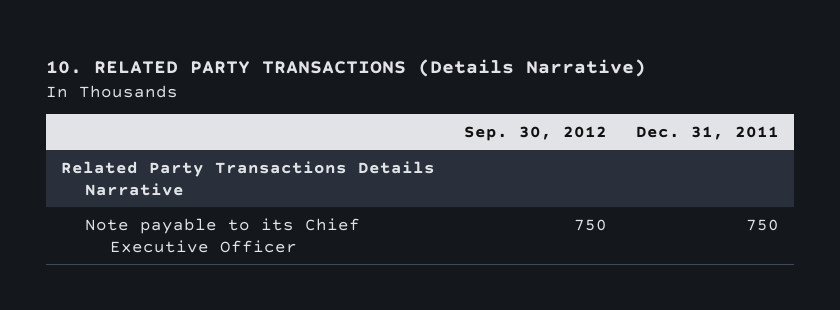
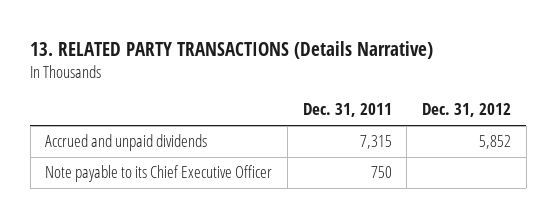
- 10. RELATED PARTY TRANSACTIONS (Details Narrative)
+ 13. RELATED PARTY TRANSACTIONS (Details Narrative)
- | Sep. 30, 2012 | Dec. 31, 2011
+ | Dec. 31, 2011 | Dec. 31, 2012
- Related Party Transactions Details Narrative
+ Accrued and unpaid dividends | 7,315 | 5,852

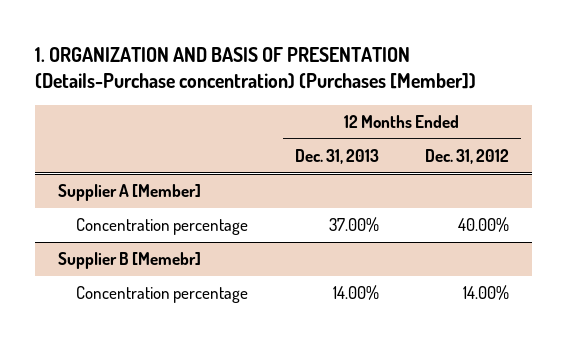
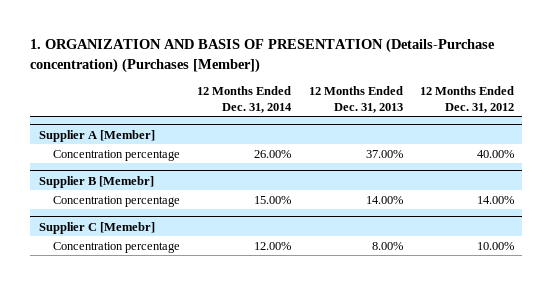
- | 12 Months Ended Dec. 31, 2013 | 12 Months Ended Dec. 31, 2012
+ | 12 Months Ended Dec. 31, 2014 | 12 Months Ended Dec. 31, 2013 | 12 Months Ended Dec. 31, 2012
+ Supplier C [Memebr]
+ Concentration percentage | 12.00% | 8.00% | 10.00%

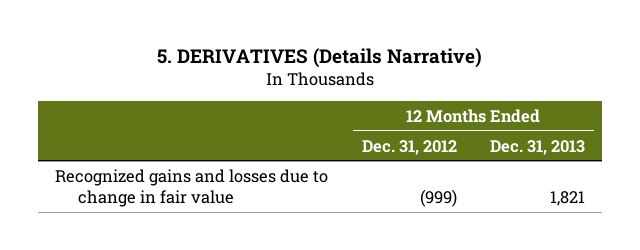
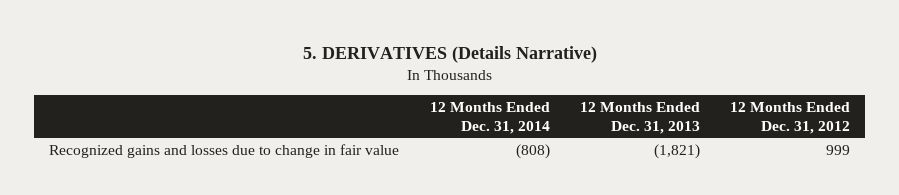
- | 12 Months Ended Dec. 31, 2012 | 12 Months Ended Dec. 31, 2013
+ | 12 Months Ended Dec. 31, 2014 | 12 Months Ended Dec. 31, 2013 | 12 Months Ended Dec. 31, 2012
- Recognized gains and losses due to change in fair value | (999) | 1,821
+ Recognized gains and losses due to change in fair value | (808) | (1,821) | 999

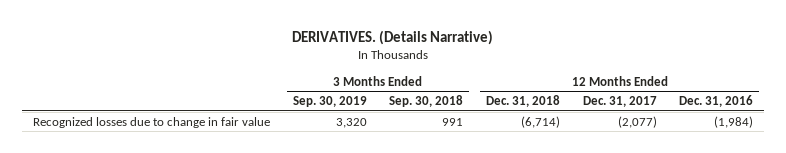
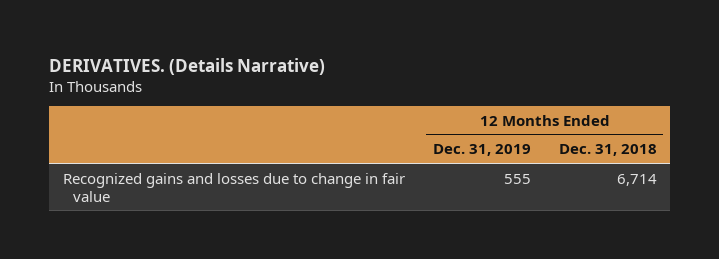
- | 3 Months Ended Sep. 30, 2019 | 3 Months Ended Sep. 30, 2018 | 12 Months Ended Dec. 31, 2018 | 12 Months Ended Dec. 31, 2017 | 12 Months Ended Dec. 31, 2016
+ | 12 Months Ended Dec. 31, 2019 | 12 Months Ended Dec. 31, 2018
- Recognized losses due to change in fair value | 3,320 | 991 | (6,714) | (2,077) | (1,984)
+ Recognized gains and losses due to change in fair value | 555 | 6,714

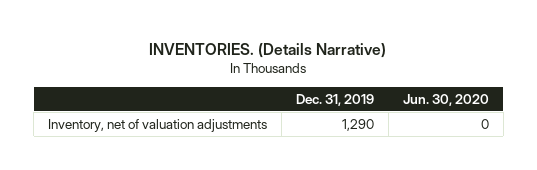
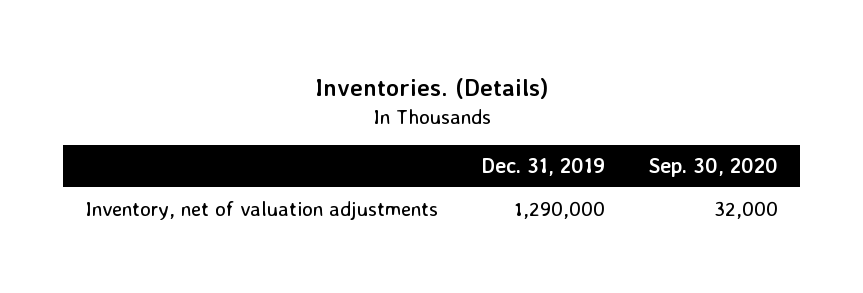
- INVENTORIES. (Details Narrative)
+ Inventories. (Details)
- | Dec. 31, 2019 | Jun. 30, 2020
+ | Dec. 31, 2019 | Sep. 30, 2020
- Inventory, net of valuation adjustments | 1,290 | 0
+ Inventory, net of valuation adjustments | 1,290,000 | 32,000

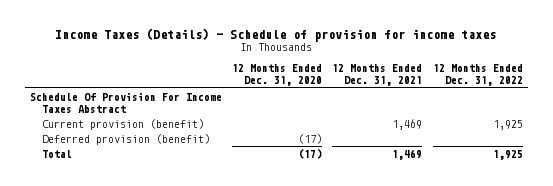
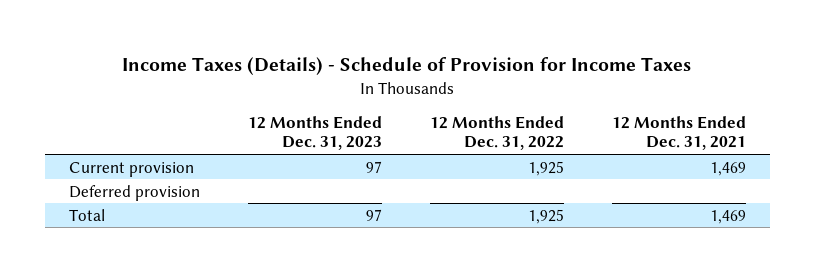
- Income Taxes (Details) - Schedule of provision for income taxes
+ Income Taxes (Details) - Schedule of Provision for Income Taxes
- | 12 Months Ended Dec. 31, 2020 | 12 Months Ended Dec. 31, 2021 | 12 Months Ended Dec. 31, 2022
+ | 12 Months Ended Dec. 31, 2023 | 12 Months Ended Dec. 31, 2022 | 12 Months Ended Dec. 31, 2021
- Schedule Of Provision For Income Taxes Abstract
- Current provision (benefit) | | 1,469 | 1,925
- Deferred provision (benefit) | (17) | |
+ Current provision | 97 | 1,925 | 1,469
+ Deferred provision

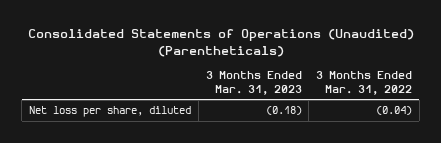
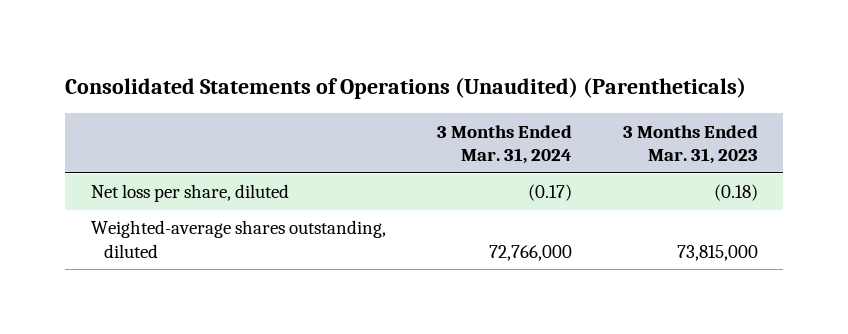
- | 3 Months Ended Mar. 31, 2023 | 3 Months Ended Mar. 31, 2022
+ | 3 Months Ended Mar. 31, 2024 | 3 Months Ended Mar. 31, 2023
+ Weighted-average shares outstanding, diluted | 72,766,000 | 73,815,000

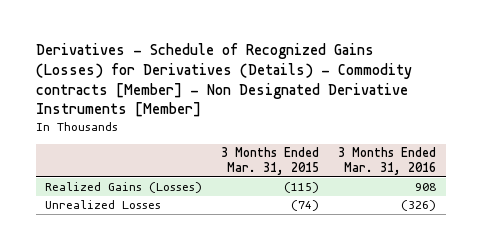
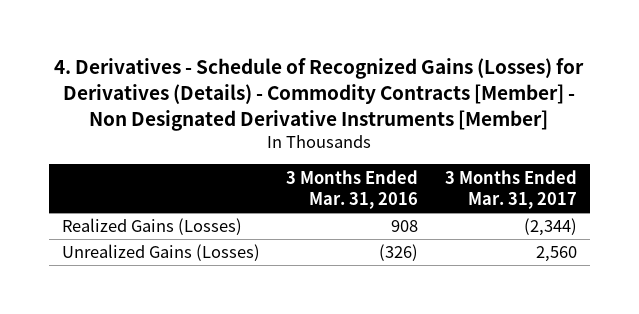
- Derivatives - Schedule of Recognized Gains (Losses) for Derivatives (Details) - Commodity contracts [Member] - Non Designated Derivative Instruments [Member]
+ 4. Derivatives - Schedule of Recognized Gains (Losses) for Derivatives (Details) - Commodity Contracts [Member] - Non Designated Derivative Instruments [Member]
- | 3 Months Ended Mar. 31, 2015 | 3 Months Ended Mar. 31, 2016
+ | 3 Months Ended Mar. 31, 2016 | 3 Months Ended Mar. 31, 2017
- Unrealized Losses | (74) | (326)
+ Unrealized Gains (Losses) | (326) | 2,560

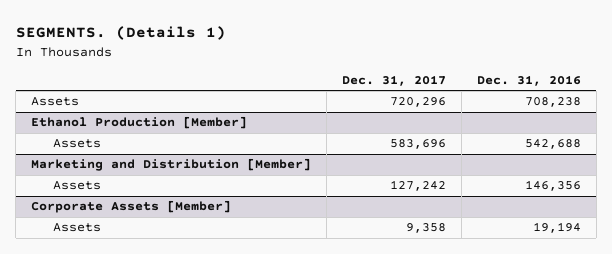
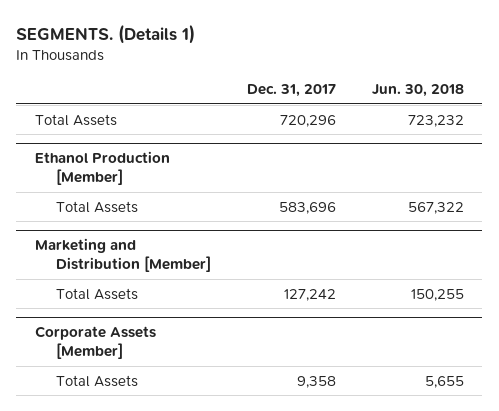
- | Dec. 31, 2017 | Dec. 31, 2016
+ | Dec. 31, 2017 | Jun. 30, 2018
- Assets | 720,296 | 708,238
+ Total Assets | 720,296 | 723,232
@ Ethanol Production [Member]
- Assets | 583,696 | 542,688
+ Total Assets | 583,696 | 567,322
@ Marketing and Distribution [Member]
- Assets | 127,242 | 146,356
+ Total Assets | 127,242 | 150,255
@ Corporate Assets [Member]
- Assets | 9,358 | 19,194
+ Total Assets | 9,358 | 5,655

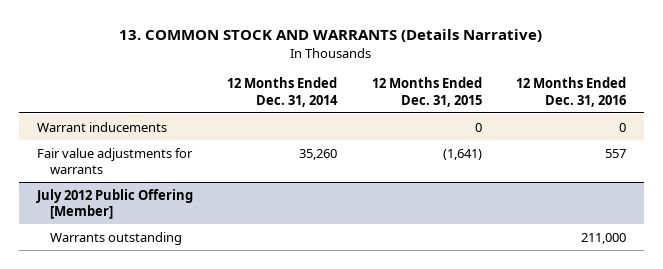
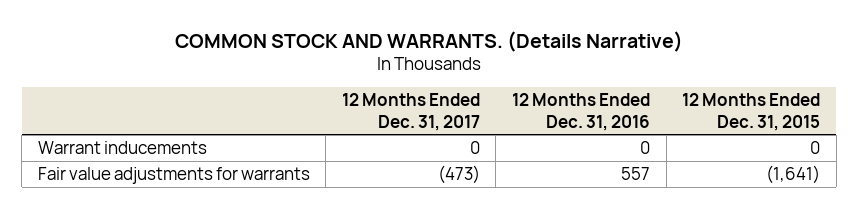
- 13. COMMON STOCK AND WARRANTS (Details Narrative)
+ COMMON STOCK AND WARRANTS. (Details Narrative)
- | 12 Months Ended Dec. 31, 2014 | 12 Months Ended Dec. 31, 2015 | 12 Months Ended Dec. 31, 2016
+ | 12 Months Ended Dec. 31, 2017 | 12 Months Ended Dec. 31, 2016 | 12 Months Ended Dec. 31, 2015
- July 2012 Public Offering [Member]
- Warrants outstanding | | | 211,000

